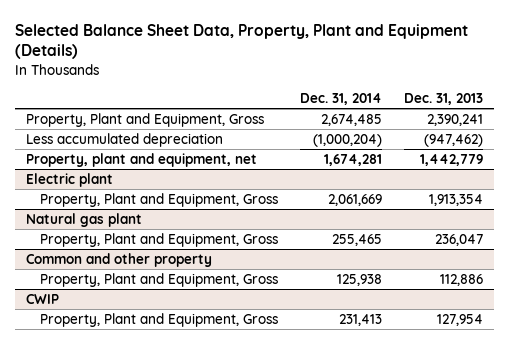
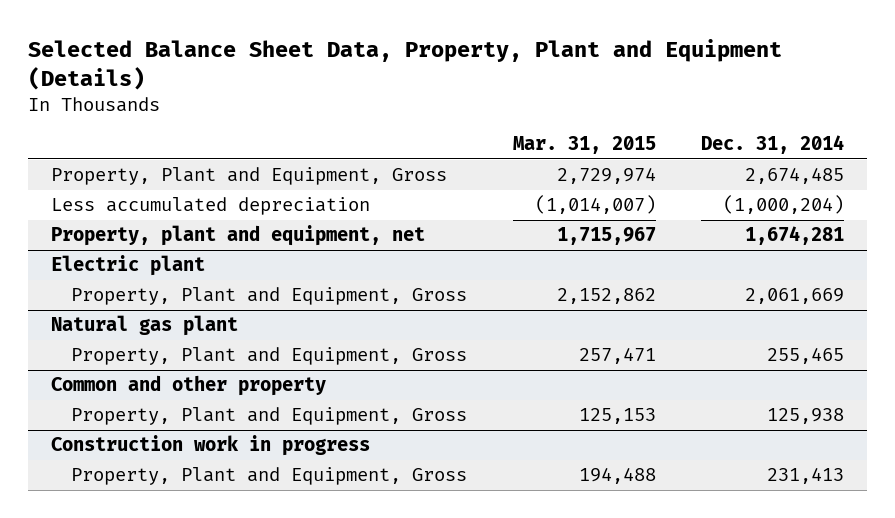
- | Dec. 31, 2014 | Dec. 31, 2013
+ | Mar. 31, 2015 | Dec. 31, 2014
- CWIP
+ Construction work in progress

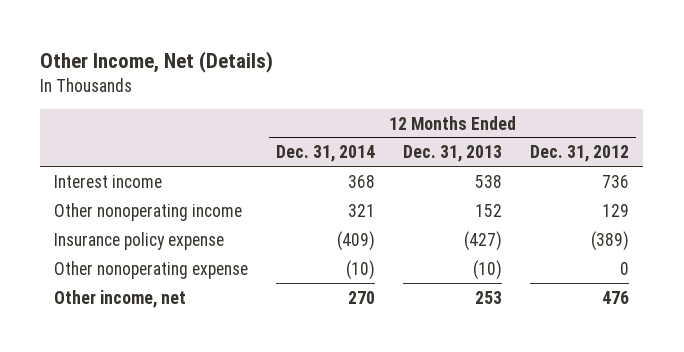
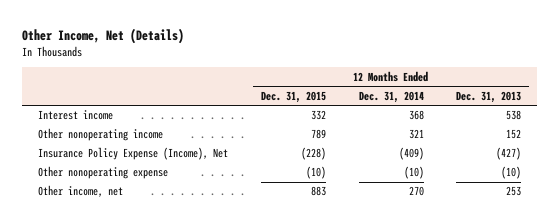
- | 12 Months Ended Dec. 31, 2014 | 12 Months Ended Dec. 31, 2013 | 12 Months Ended Dec. 31, 2012
+ | 12 Months Ended Dec. 31, 2015 | 12 Months Ended Dec. 31, 2014 | 12 Months Ended Dec. 31, 2013
- Insurance policy expense | (409) | (427) | (389)
+ Insurance Policy Expense (Income), Net | (228) | (409) | (427)

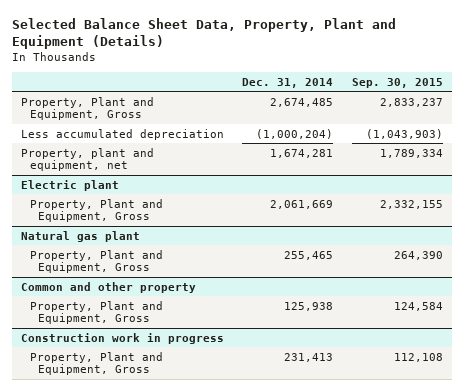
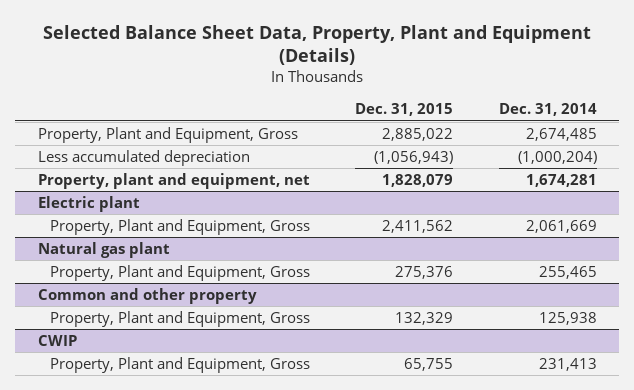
- | Dec. 31, 2014 | Sep. 30, 2015
+ | Dec. 31, 2015 | Dec. 31, 2014
- Construction work in progress
+ CWIP

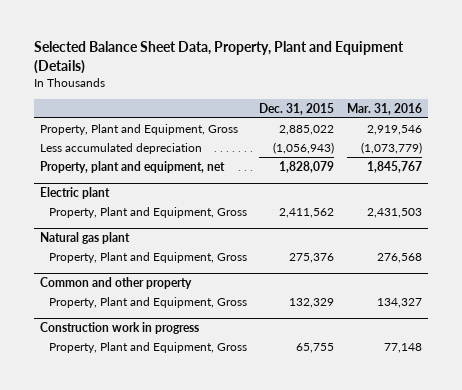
- | Dec. 31, 2015 | Dec. 31, 2014
+ | Dec. 31, 2015 | Mar. 31, 2016
- CWIP
+ Construction work in progress

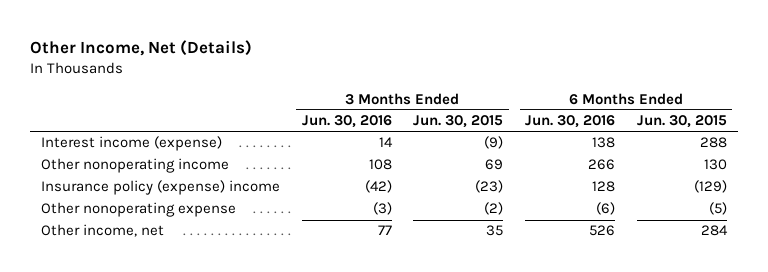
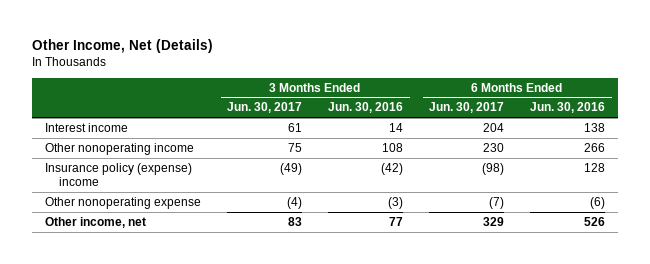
- | 3 Months Ended Jun. 30, 2016 | 3 Months Ended Jun. 30, 2015 | 6 Months Ended Jun. 30, 2016 | 6 Months Ended Jun. 30, 2015
+ | 3 Months Ended Jun. 30, 2017 | 3 Months Ended Jun. 30, 2016 | 6 Months Ended Jun. 30, 2017 | 6 Months Ended Jun. 30, 2016
- Interest income (expense) | 14 | (9) | 138 | 288
+ Interest income | 61 | 14 | 204 | 138

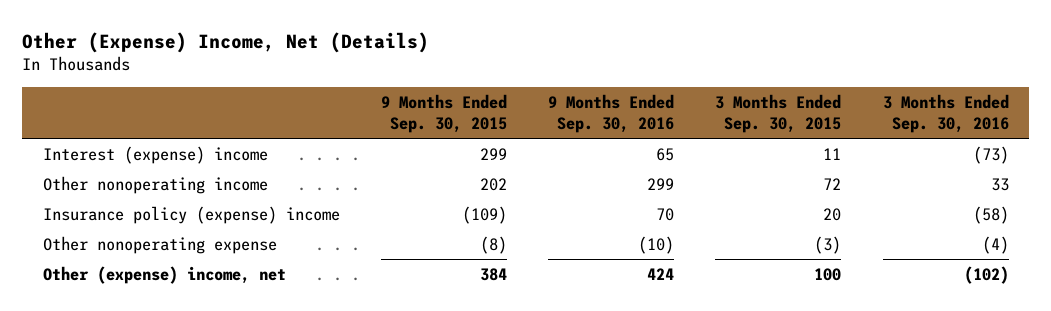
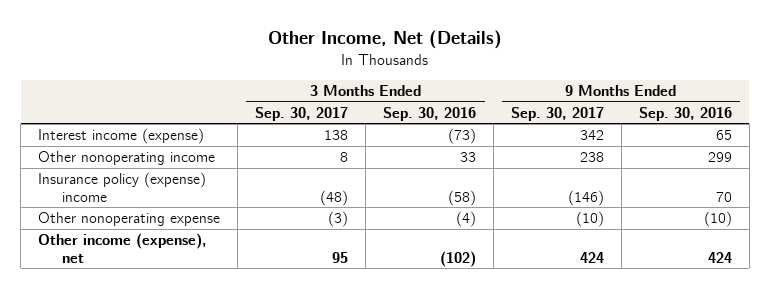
- Other (Expense) Income, Net (Details)
+ Other Income, Net (Details)
- | 9 Months Ended Sep. 30, 2015 | 9 Months Ended Sep. 30, 2016 | 3 Months Ended Sep. 30, 2015 | 3 Months Ended Sep. 30, 2016
+ | 3 Months Ended Sep. 30, 2017 | 3 Months Ended Sep. 30, 2016 | 9 Months Ended Sep. 30, 2017 | 9 Months Ended Sep. 30, 2016
- Interest (expense) income | 299 | 65 | 11 | (73)
+ Interest income (expense) | 138 | (73) | 342 | 65
- Other (expense) income, net | 384 | 424 | 100 | (102)
+ Other income (expense), net | 95 | (102) | 424 | 424

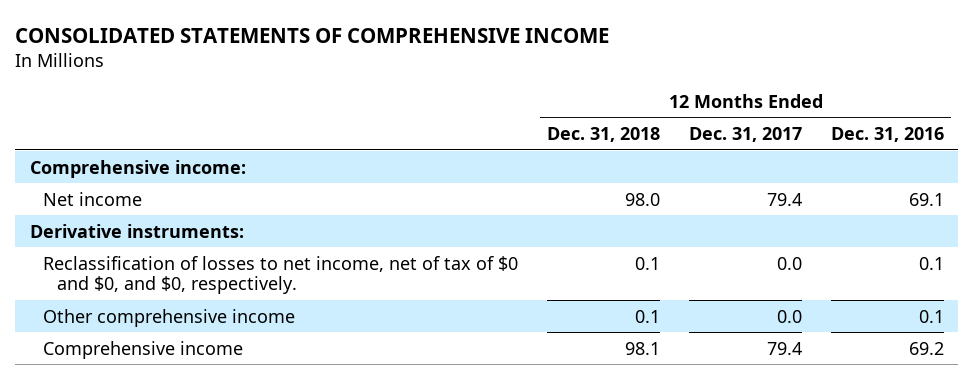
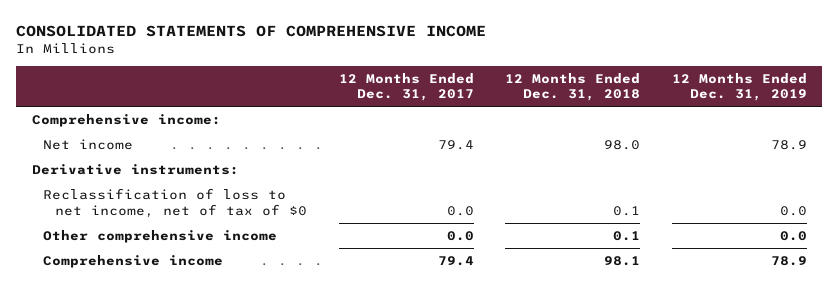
- | 12 Months Ended Dec. 31, 2018 | 12 Months Ended Dec. 31, 2017 | 12 Months Ended Dec. 31, 2016
+ | 12 Months Ended Dec. 31, 2017 | 12 Months Ended Dec. 31, 2018 | 12 Months Ended Dec. 31, 2019
- Reclassification of losses to net income, net of tax of $0 and $0, and $0, respectively. | 0.1 | 0.0 | 0.1
+ Reclassification of loss to net income, net of tax of $0 | 0.0 | 0.1 | 0.0

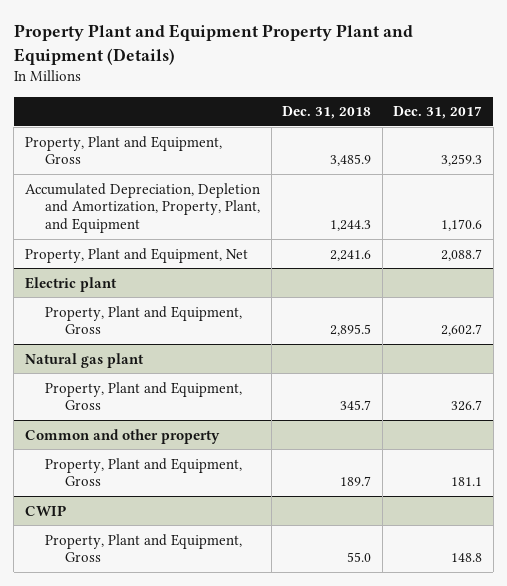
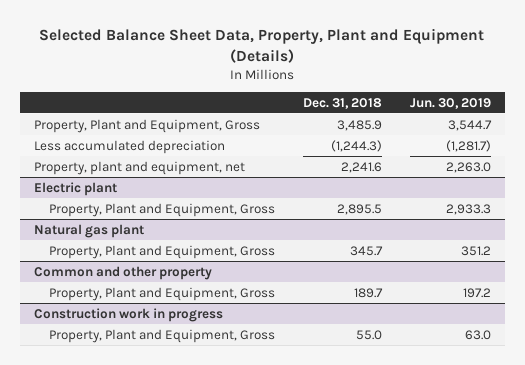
- Property Plant and Equipment Property Plant and Equipment (Details)
+ Selected Balance Sheet Data, Property, Plant and Equipment (Details)
- | Dec. 31, 2018 | Dec. 31, 2017
+ | Dec. 31, 2018 | Jun. 30, 2019
- Accumulated Depreciation, Depletion and Amortization, Property, Plant, and Equipment | 1,244.3 | 1,170.6
- Property, Plant and Equipment, Net | 2,241.6 | 2,088.7
+ Less accumulated depreciation | (1,244.3) | (1,281.7)
+ Property, plant and equipment, net | 2,241.6 | 2,263.0
- CWIP
+ Construction work in progress

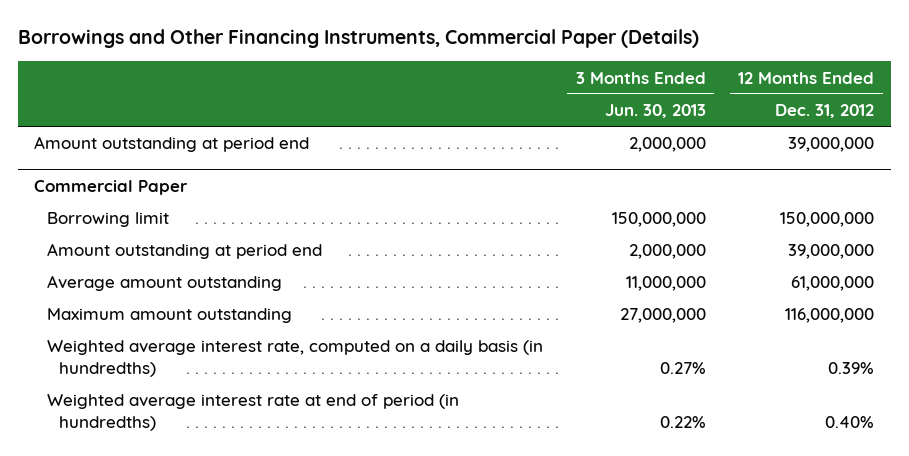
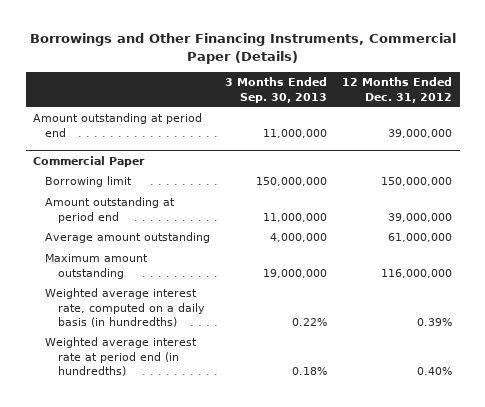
- | 3 Months Ended Jun. 30, 2013 | 12 Months Ended Dec. 31, 2012
+ | 3 Months Ended Sep. 30, 2013 | 12 Months Ended Dec. 31, 2012
@ Commercial Paper
- Weighted average interest rate at end of period (in hundredths) | 0.22% | 0.40%
+ Weighted average interest rate at period end (in hundredths) | 0.18% | 0.40%

